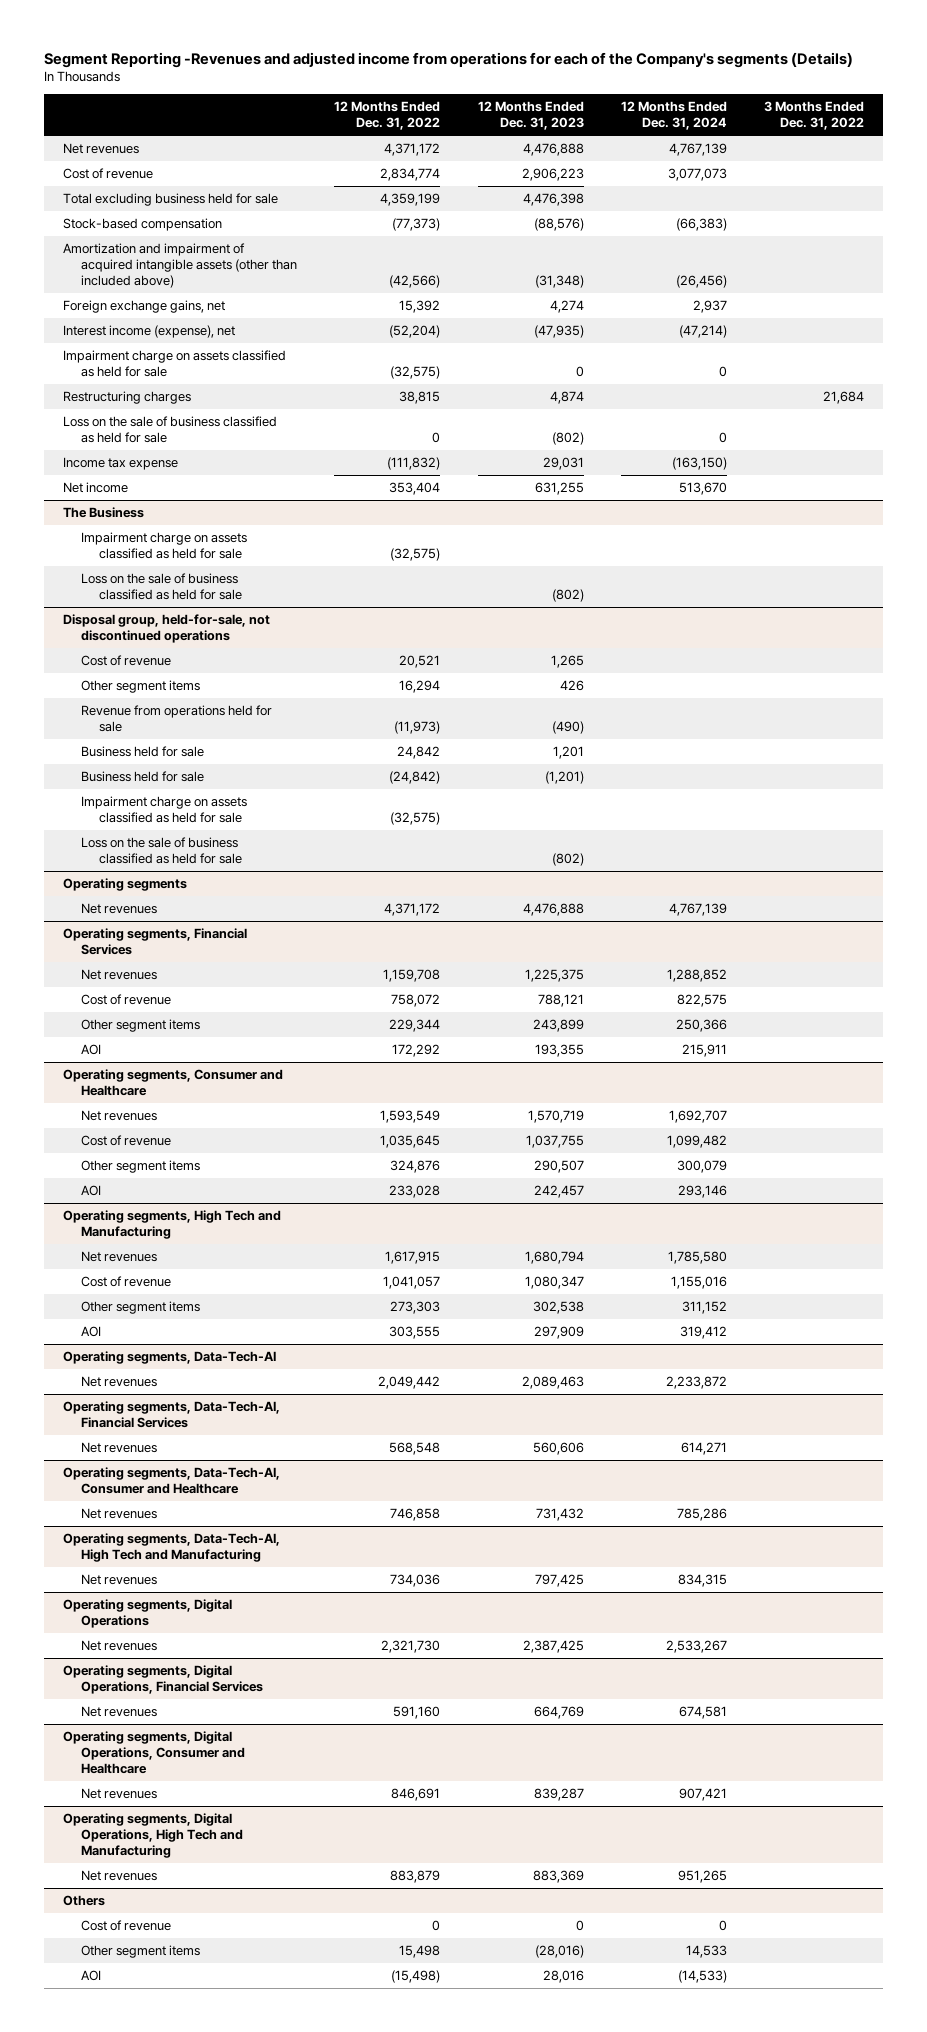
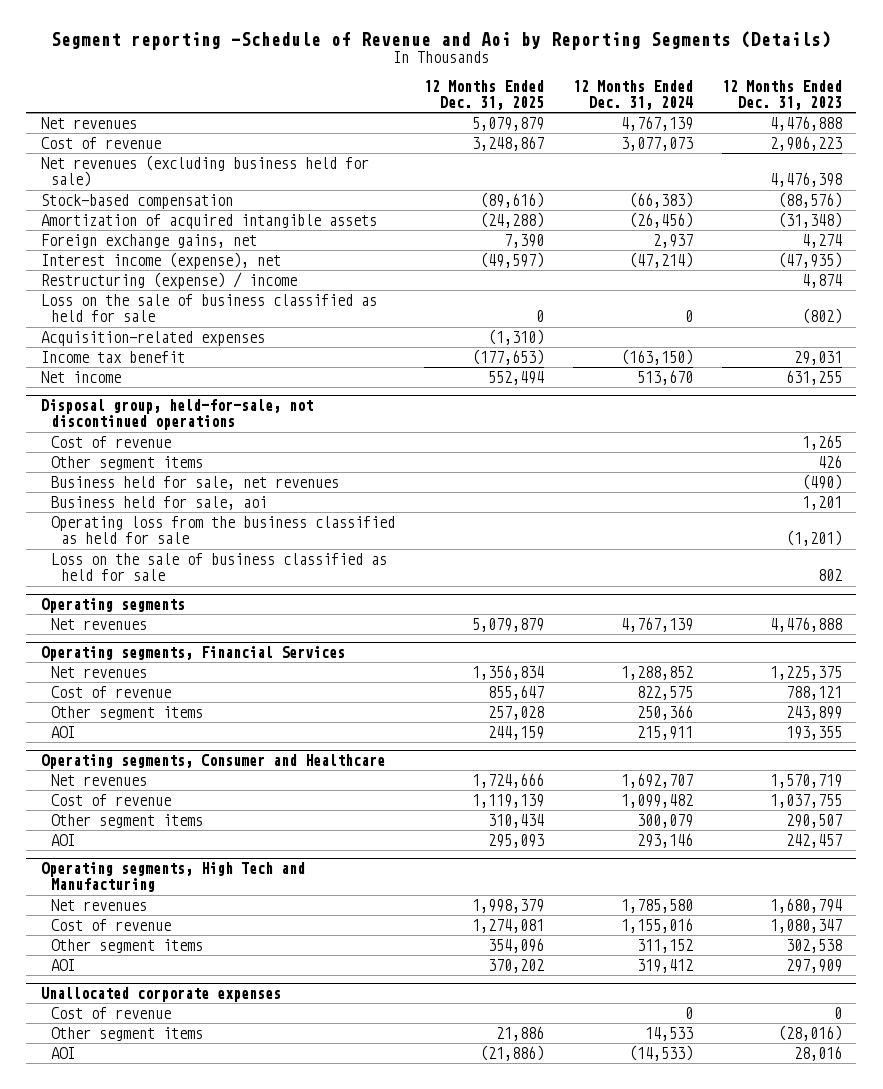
- Segment Reporting -Revenues and adjusted income from operations for each of the Company's segments (Details)
+ Segment reporting -Schedule of Revenue and Aoi by Reporting Segments (Details)
- | 12 Months Ended Dec. 31, 2022 | 12 Months Ended Dec. 31, 2023 | 12 Months Ended Dec. 31, 2024 | 3 Months Ended Dec. 31, 2022
+ | 12 Months Ended Dec. 31, 2025 | 12 Months Ended Dec. 31, 2024 | 12 Months Ended Dec. 31, 2023
- Total excluding business held for sale | 4,359,199 | 4,476,398 | |
+ Net revenues (excluding business held for sale) | | | 4,476,398
- Amortization and impairment of acquired intangible assets (other than included above) | (42,566) | (31,348) | (26,456) |
+ Amortization of acquired intangible assets | (24,288) | (26,456) | (31,348)
- Impairment charge on assets classified as held for sale | (32,575) | 0 | 0 |
- Restructuring charges | 38,815 | 4,874 | | 21,684
+ Restructuring (expense) / income | | | 4,874
- Income tax expense | (111,832) | 29,031 | (163,150) |
+ Acquisition-related expenses | (1,310) | |
+ Income tax benefit | (177,653) | (163,150) | 29,031
- The Business
- Impairment charge on assets classified as held for sale | (32,575) | | |
- Loss on the sale of business classified as held for sale | | (802) | |
@ Disposal group, held-for-sale, not discontinued operations
- Revenue from operations held for sale | (11,973) | (490) | |
- Business held for sale | 24,842 | 1,201 | |
- Business held for sale | (24,842) | (1,201) | |
- Impairment charge on assets classified as held for sale | (32,575) | | |
- Loss on the sale of business classified as held for sale | | (802) | |
+ Business held for sale, net revenues | | | (490)
+ Business held for sale, aoi | | | 1,201
+ Operating loss from the business classified as held for sale | | | (1,201)
+ Loss on the sale of business classified as held for sale | | | 802
- Operating segments, Data-Tech-AI
- Net revenues | 2,049,442 | 2,089,463 | 2,233,872 |
- Operating segments, Data-Tech-AI, Financial Services
- Net revenues | 568,548 | 560,606 | 614,271 |
- Operating segments, Data-Tech-AI, Consumer and Healthcare
- Net revenues | 746,858 | 731,432 | 785,286 |
- Operating segments, Data-Tech-AI, High Tech and Manufacturing
- Net revenues | 734,036 | 797,425 | 834,315 |
- Operating segments, Digital Operations
- Net revenues | 2,321,730 | 2,387,425 | 2,533,267 |
- Operating segments, Digital Operations, Financial Services
- Net revenues | 591,160 | 664,769 | 674,581 |
- Operating segments, Digital Operations, Consumer and Healthcare
- Net revenues | 846,691 | 839,287 | 907,421 |
- Operating segments, Digital Operations, High Tech and Manufacturing
- Net revenues | 883,879 | 883,369 | 951,265 |
- Others
+ Unallocated corporate expenses

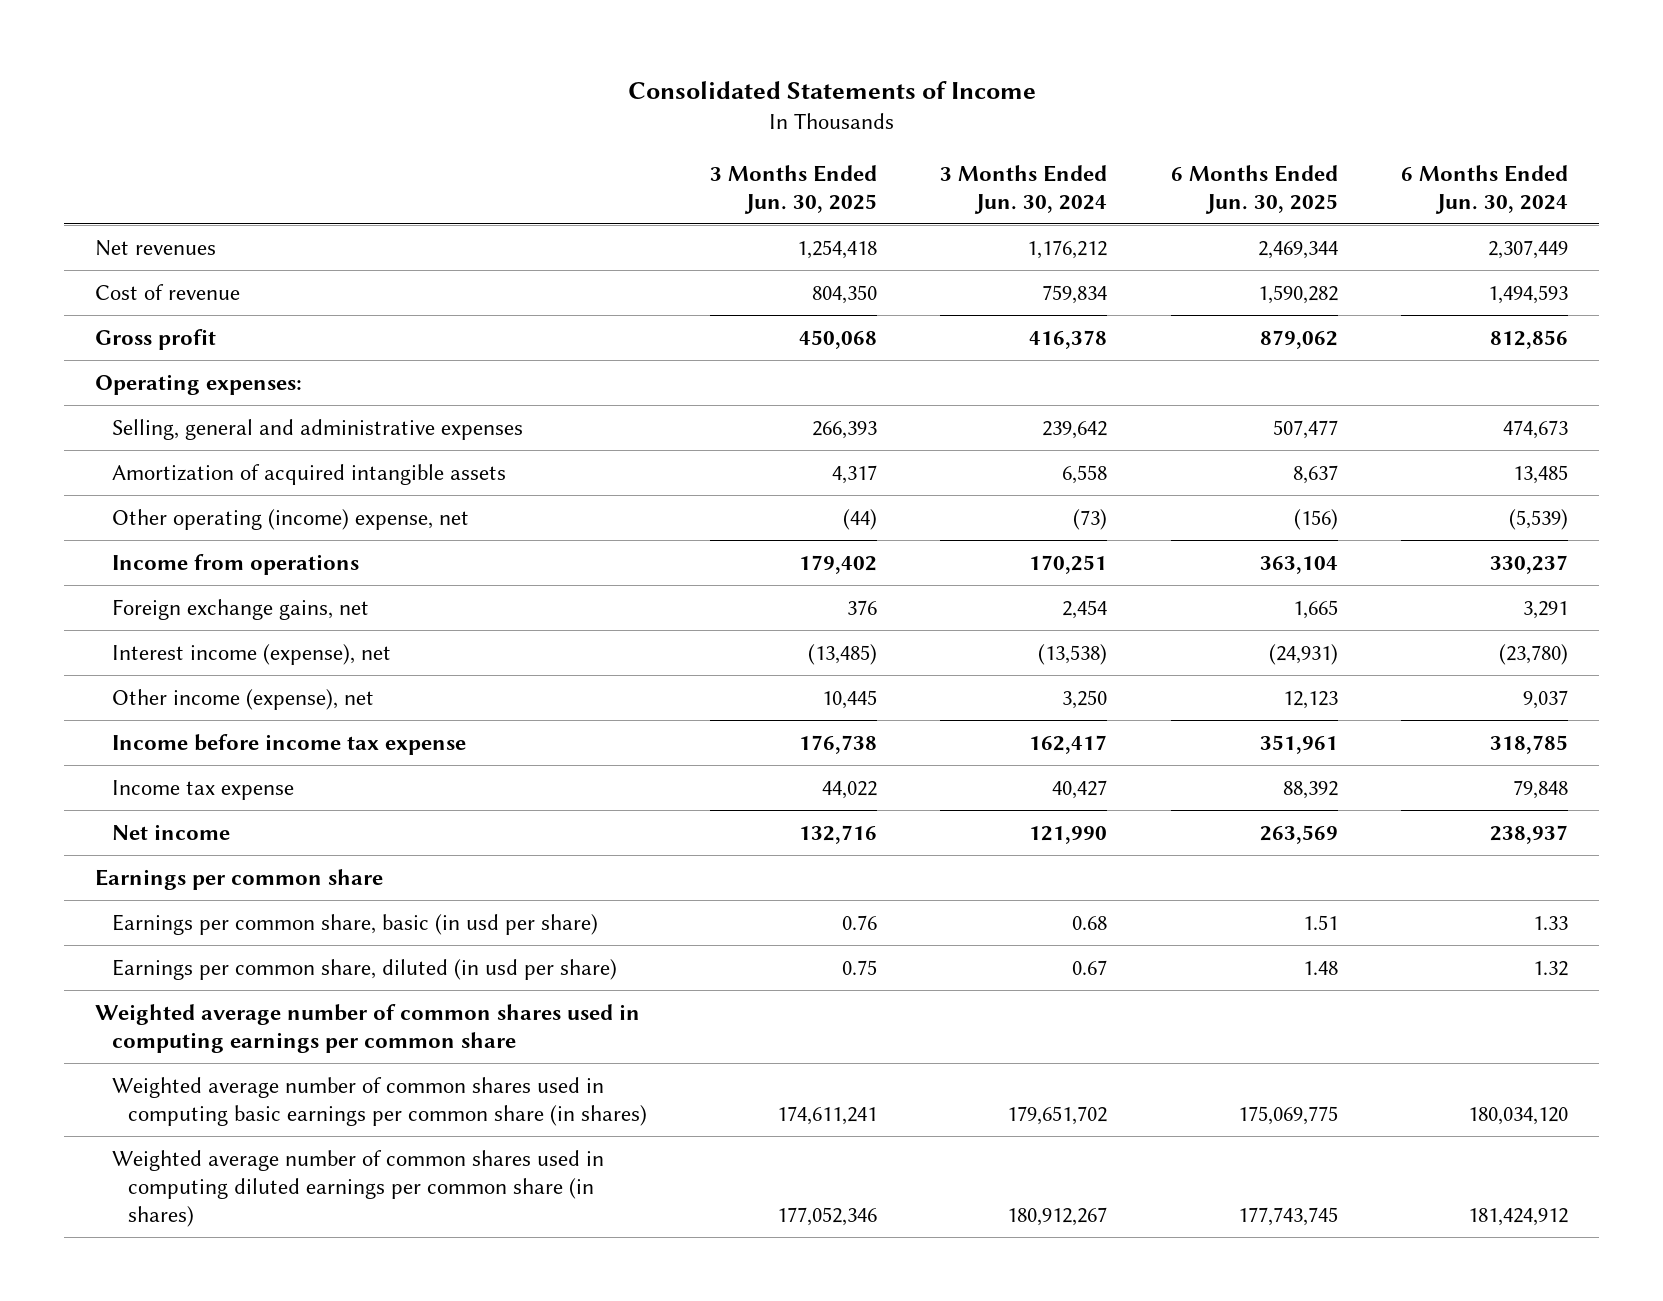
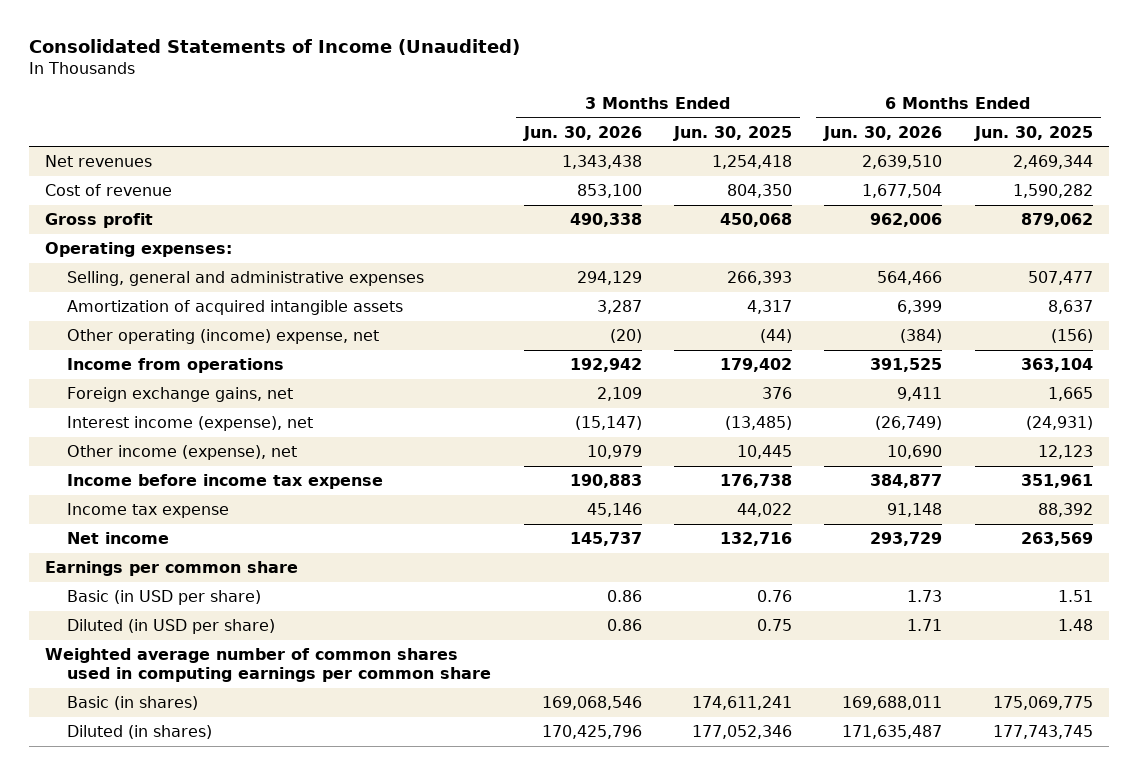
- Consolidated Statements of Income
+ Consolidated Statements of Income (Unaudited)
- | 3 Months Ended Jun. 30, 2025 | 3 Months Ended Jun. 30, 2024 | 6 Months Ended Jun. 30, 2025 | 6 Months Ended Jun. 30, 2024
+ | 3 Months Ended Jun. 30, 2026 | 3 Months Ended Jun. 30, 2025 | 6 Months Ended Jun. 30, 2026 | 6 Months Ended Jun. 30, 2025
- Earnings per common share, basic (in usd per share) | 0.76 | 0.68 | 1.51 | 1.33
- Earnings per common share, diluted (in usd per share) | 0.75 | 0.67 | 1.48 | 1.32
+ Basic (in USD per share) | 0.86 | 0.76 | 1.73 | 1.51
+ Diluted (in USD per share) | 0.86 | 0.75 | 1.71 | 1.48
- Weighted average number of common shares used in computing basic earnings per common share (in shares) | 174,611,241 | 179,651,702 | 175,069,775 | 180,034,120
- Weighted average number of common shares used in computing diluted earnings per common share (in shares) | 177,052,346 | 180,912,267 | 177,743,745 | 181,424,912
+ Basic (in shares) | 169,068,546 | 174,611,241 | 169,688,011 | 175,069,775
+ Diluted (in shares) | 170,425,796 | 177,052,346 | 171,635,487 | 177,743,745

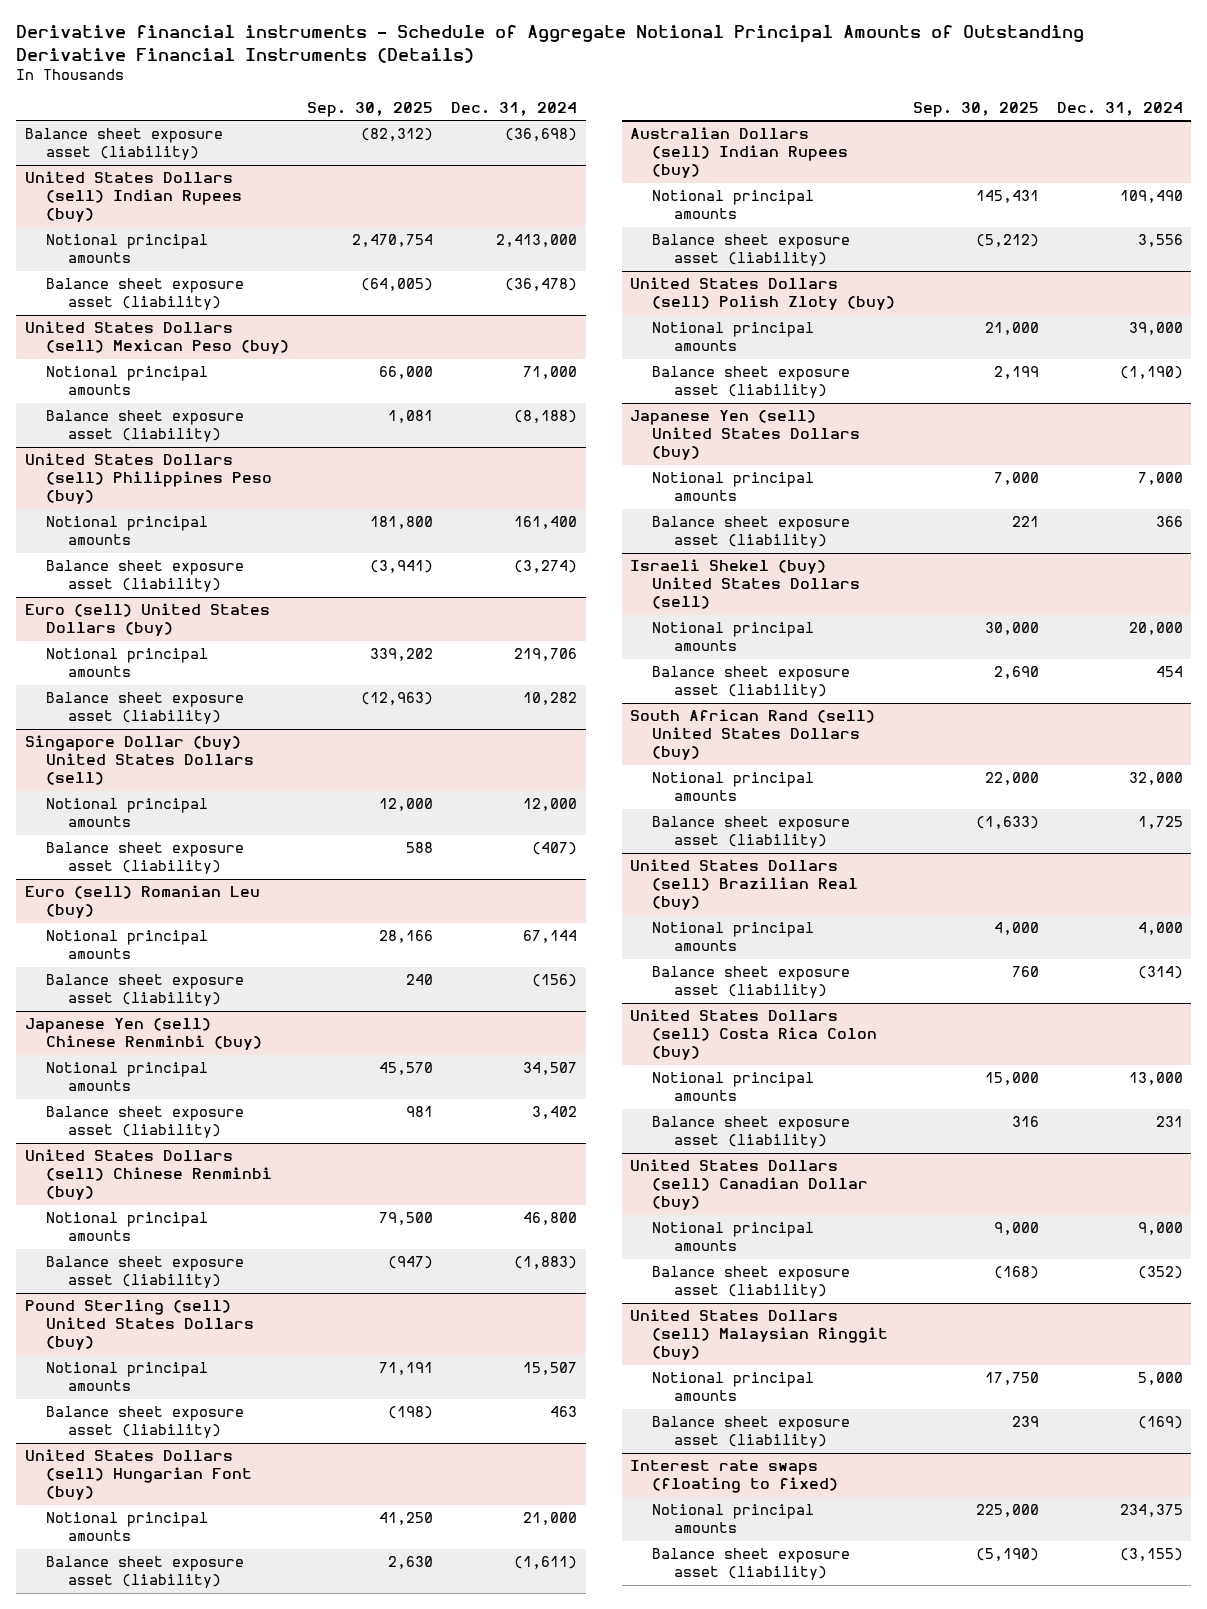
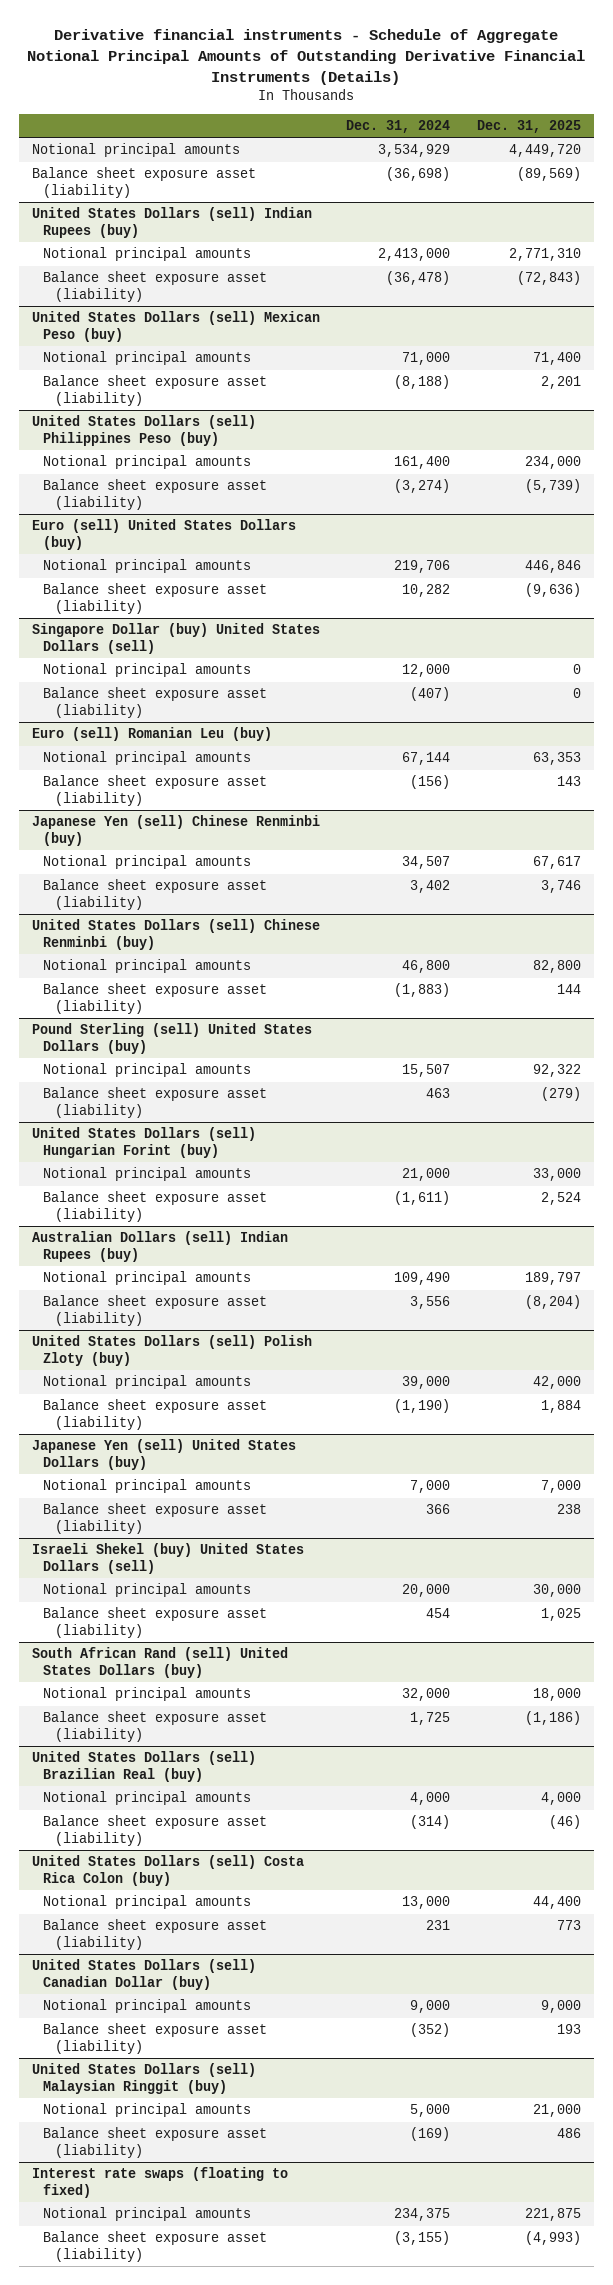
- | Sep. 30, 2025 | Dec. 31, 2024
+ | Dec. 31, 2024 | Dec. 31, 2025
+ Notional principal amounts | 3,534,929 | 4,449,720
- United States Dollars (sell) Hungarian Font (buy)
+ United States Dollars (sell) Hungarian Forint (buy)

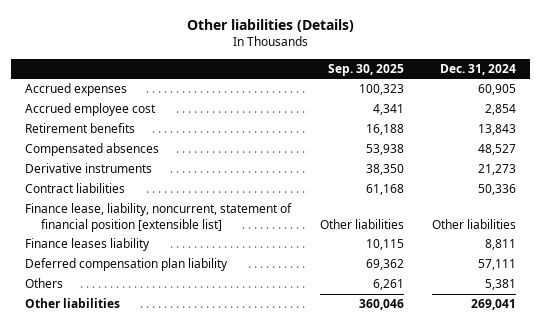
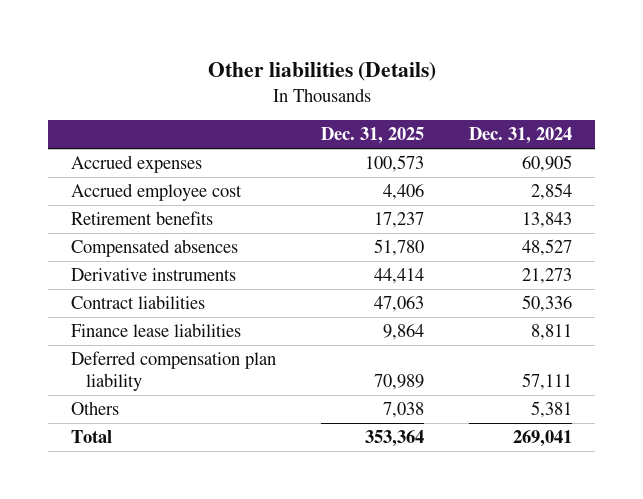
- | Sep. 30, 2025 | Dec. 31, 2024
+ | Dec. 31, 2025 | Dec. 31, 2024
- Finance lease, liability, noncurrent, statement of financial position [extensible list] | Other liabilities | Other liabilities
- Finance leases liability | 10,115 | 8,811
+ Finance lease liabilities | 9,864 | 8,811
- Other liabilities | 360,046 | 269,041
+ Total | 353,364 | 269,041

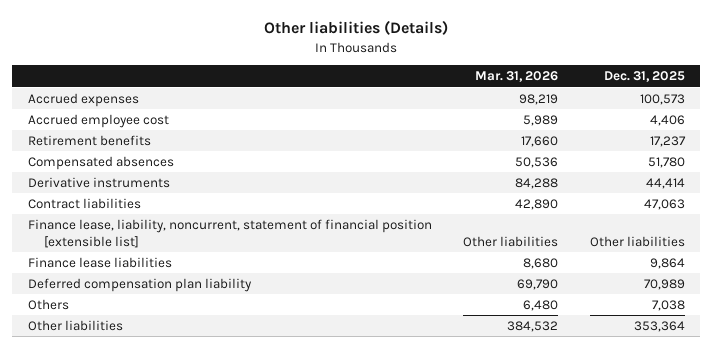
- | Dec. 31, 2025 | Dec. 31, 2024
+ | Mar. 31, 2026 | Dec. 31, 2025
+ Finance lease, liability, noncurrent, statement of financial position [extensible list] | Other liabilities | Other liabilities
- Total | 353,364 | 269,041
+ Other liabilities | 384,532 | 353,364

